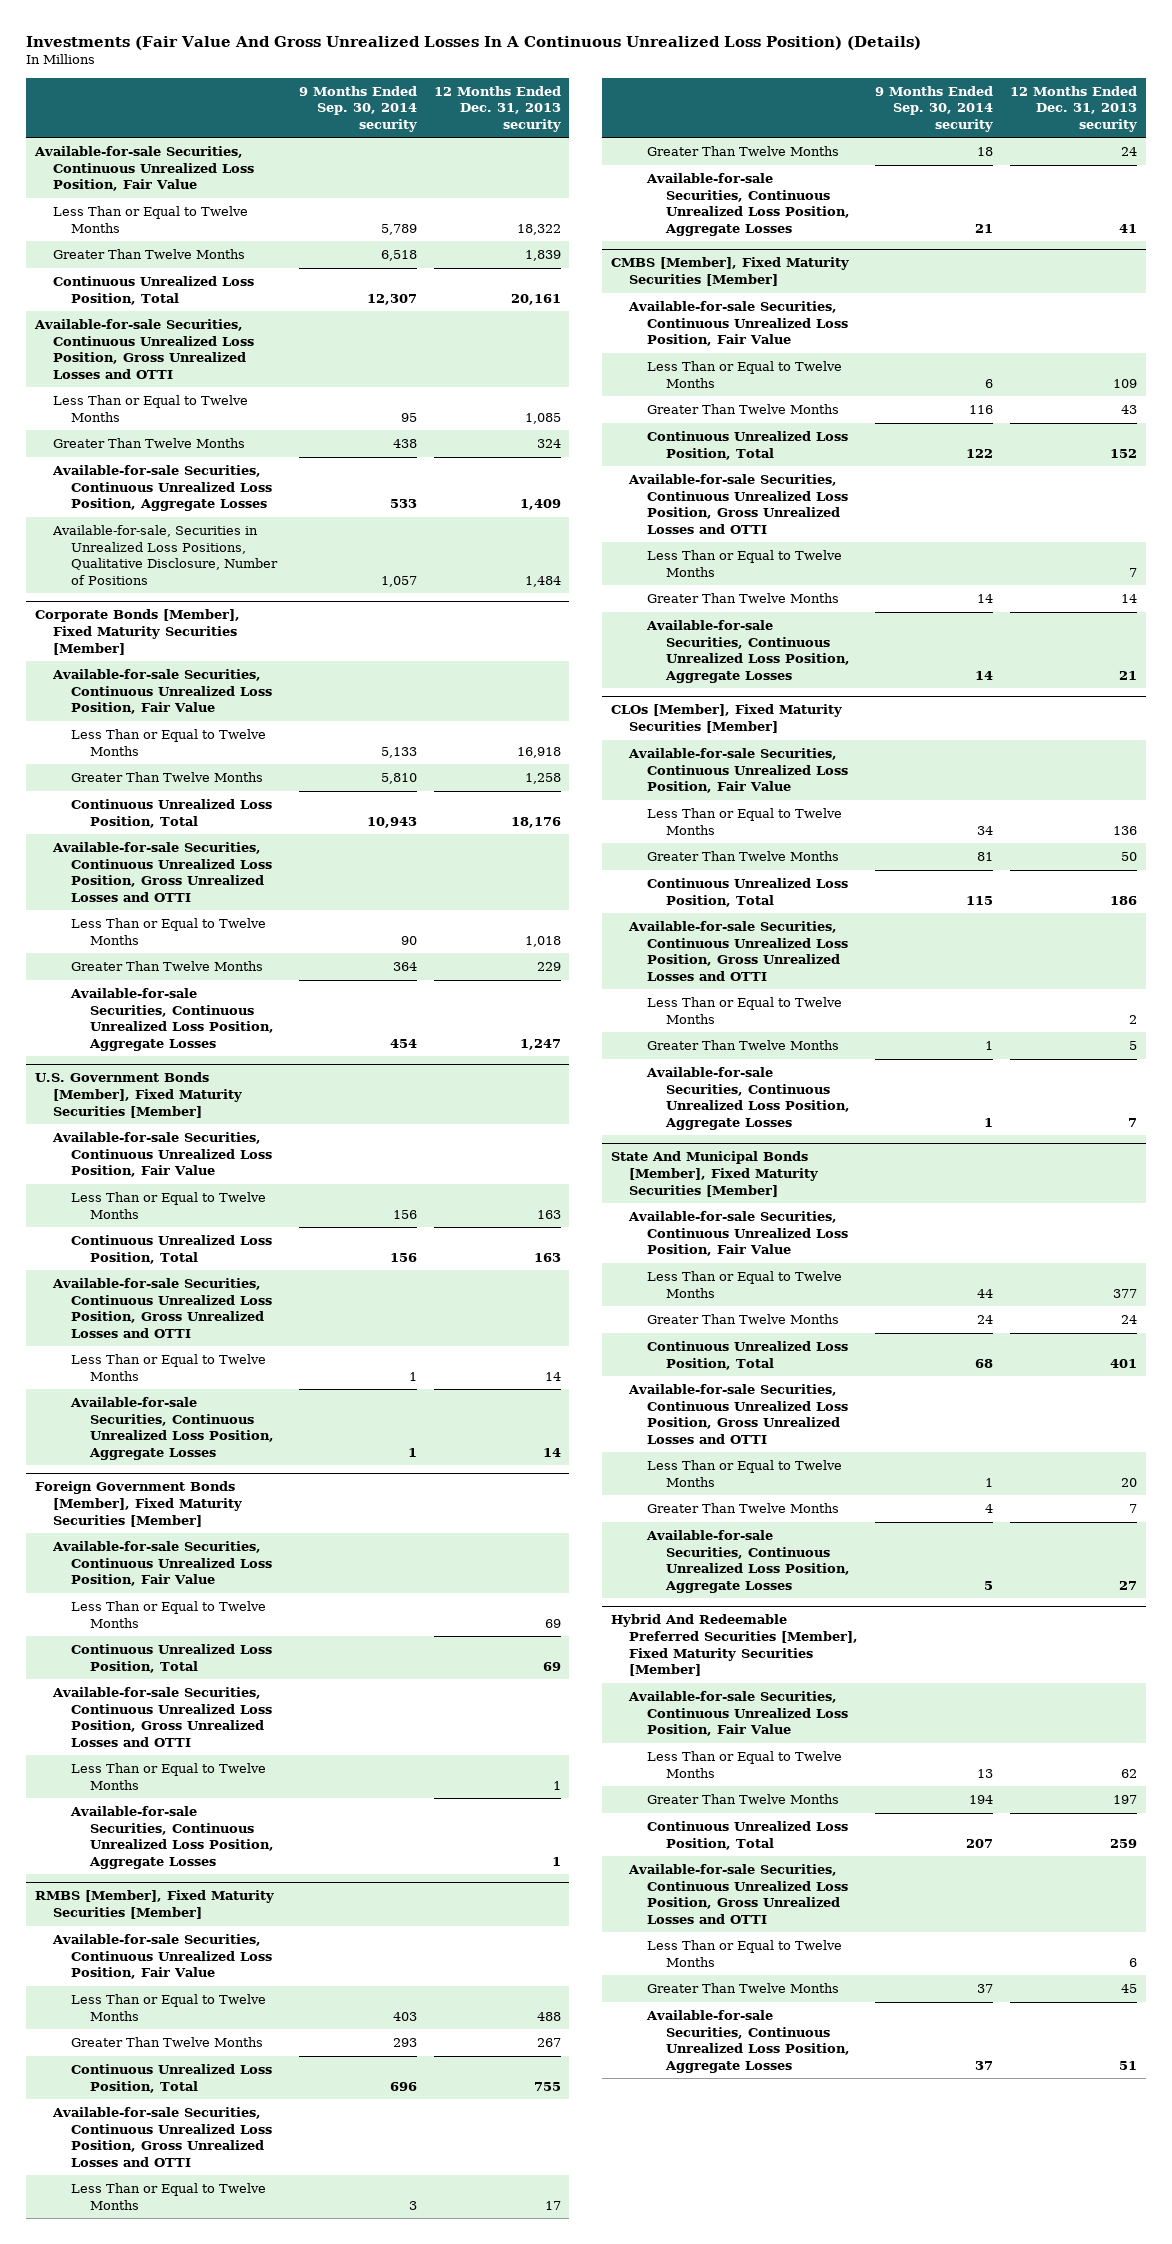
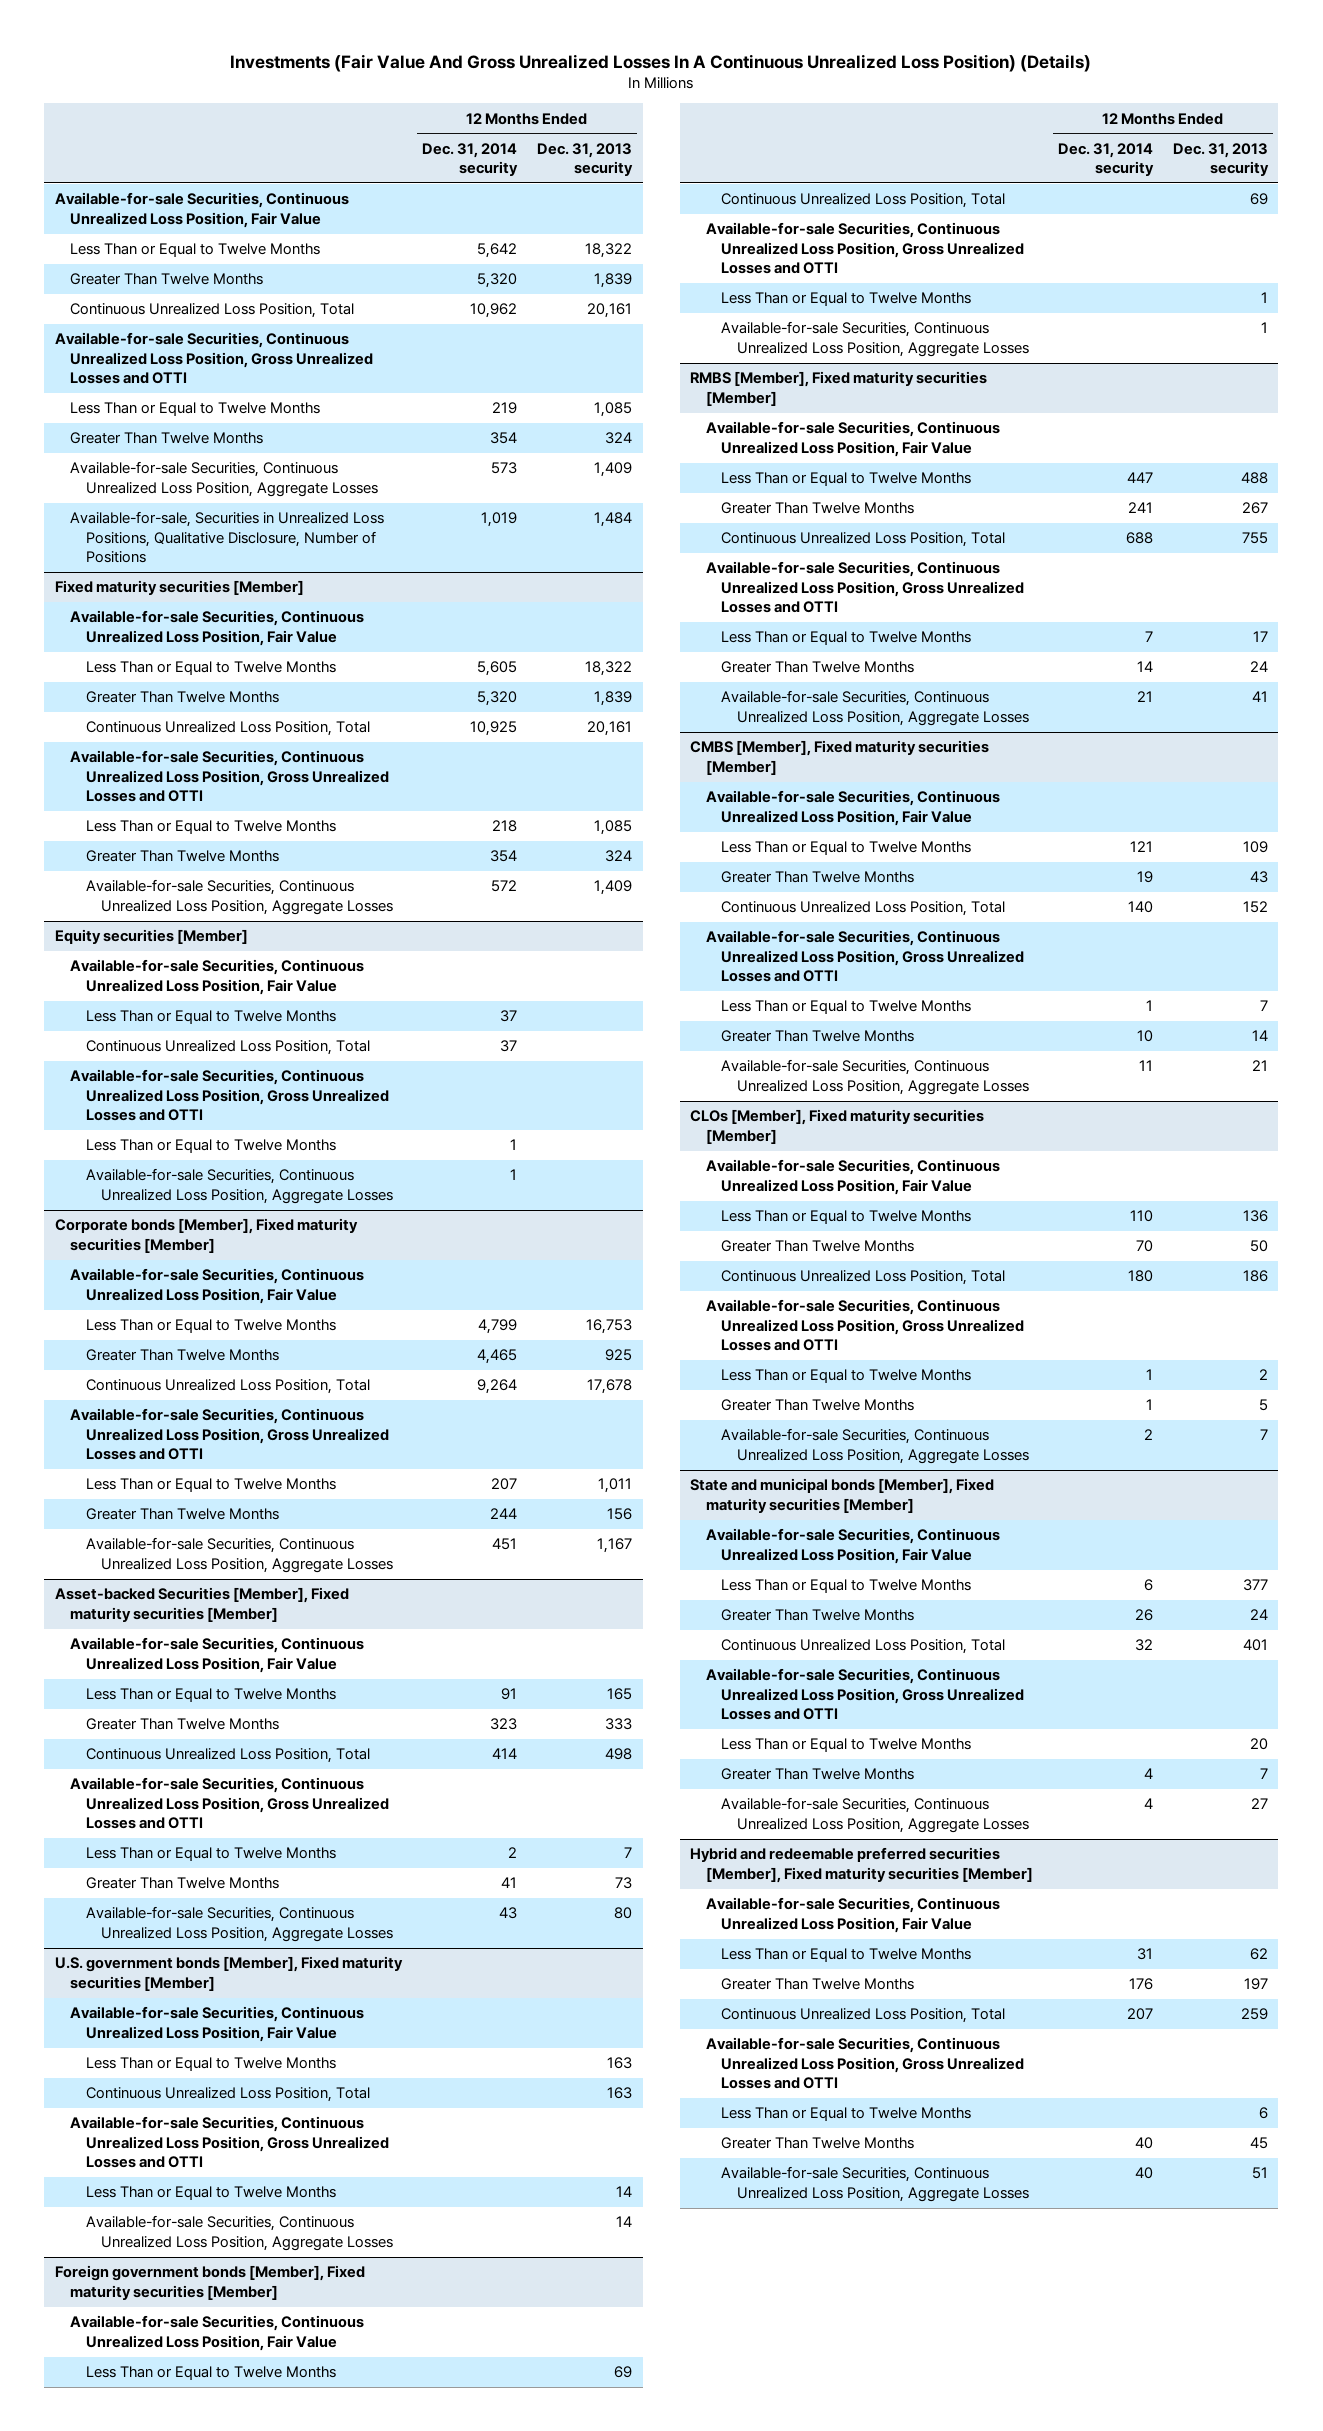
- | 9 Months Ended Sep. 30, 2014 security | 12 Months Ended Dec. 31, 2013 security
+ | 12 Months Ended Dec. 31, 2014 security | 12 Months Ended Dec. 31, 2013 security
- Corporate Bonds [Member], Fixed Maturity Securities [Member]
+ Fixed maturity securities [Member]
- Less Than or Equal to Twelve Months | 5,133 | 16,918
- Greater Than Twelve Months | 5,810 | 1,258
- Continuous Unrealized Loss Position, Total | 10,943 | 18,176
+ Less Than or Equal to Twelve Months | 5,605 | 18,322
+ Greater Than Twelve Months | 5,320 | 1,839
+ Continuous Unrealized Loss Position, Total | 10,925 | 20,161
- Less Than or Equal to Twelve Months | 90 | 1,018
- Greater Than Twelve Months | 364 | 229
- Available-for-sale Securities, Continuous Unrealized Loss Position, Aggregate Losses | 454 | 1,247
- U.S. Government Bonds [Member], Fixed Maturity Securities [Member]
+ Less Than or Equal to Twelve Months | 218 | 1,085
+ Greater Than Twelve Months | 354 | 324
+ Available-for-sale Securities, Continuous Unrealized Loss Position, Aggregate Losses | 572 | 1,409
+ Equity securities [Member]
+ Less Than or Equal to Twelve Months | 37 |
+ Continuous Unrealized Loss Position, Total | 37 |
+ Available-for-sale Securities, Continuous Unrealized Loss Position, Gross Unrealized Losses and OTTI
+ Less Than or Equal to Twelve Months | 1 |
+ Available-for-sale Securities, Continuous Unrealized Loss Position, Aggregate Losses | 1 |
+ Corporate bonds [Member], Fixed maturity securities [Member]
+ Available-for-sale Securities, Continuous Unrealized Loss Position, Fair Value
+ Less Than or Equal to Twelve Months | 4,799 | 16,753
+ Greater Than Twelve Months | 4,465 | 925
+ Continuous Unrealized Loss Position, Total | 9,264 | 17,678
+ Available-for-sale Securities, Continuous Unrealized Loss Position, Gross Unrealized Losses and OTTI
+ Less Than or Equal to Twelve Months | 207 | 1,011
+ Greater Than Twelve Months | 244 | 156
+ Available-for-sale Securities, Continuous Unrealized Loss Position, Aggregate Losses | 451 | 1,167
+ Asset-backed Securities [Member], Fixed maturity securities [Member]
+ Available-for-sale Securities, Continuous Unrealized Loss Position, Fair Value
+ Less Than or Equal to Twelve Months | 91 | 165
+ Greater Than Twelve Months | 323 | 333
+ Continuous Unrealized Loss Position, Total | 414 | 498
+ Available-for-sale Securities, Continuous Unrealized Loss Position, Gross Unrealized Losses and OTTI
+ Less Than or Equal to Twelve Months | 2 | 7
+ Greater Than Twelve Months | 41 | 73
+ Available-for-sale Securities, Continuous Unrealized Loss Position, Aggregate Losses | 43 | 80
+ U.S. government bonds [Member], Fixed maturity securities [Member]
+ Available-for-sale Securities, Continuous Unrealized Loss Position, Fair Value
- Foreign Government Bonds [Member], Fixed Maturity Securities [Member]
+ Foreign government bonds [Member], Fixed maturity securities [Member]
- RMBS [Member], Fixed Maturity Securities [Member]
+ RMBS [Member], Fixed maturity securities [Member]
- CMBS [Member], Fixed Maturity Securities [Member]
+ CMBS [Member], Fixed maturity securities [Member]
- CLOs [Member], Fixed Maturity Securities [Member]
+ CLOs [Member], Fixed maturity securities [Member]
- State And Municipal Bonds [Member], Fixed Maturity Securities [Member]
+ State and municipal bonds [Member], Fixed maturity securities [Member]
- Hybrid And Redeemable Preferred Securities [Member], Fixed Maturity Securities [Member]
+ Hybrid and redeemable preferred securities [Member], Fixed maturity securities [Member]

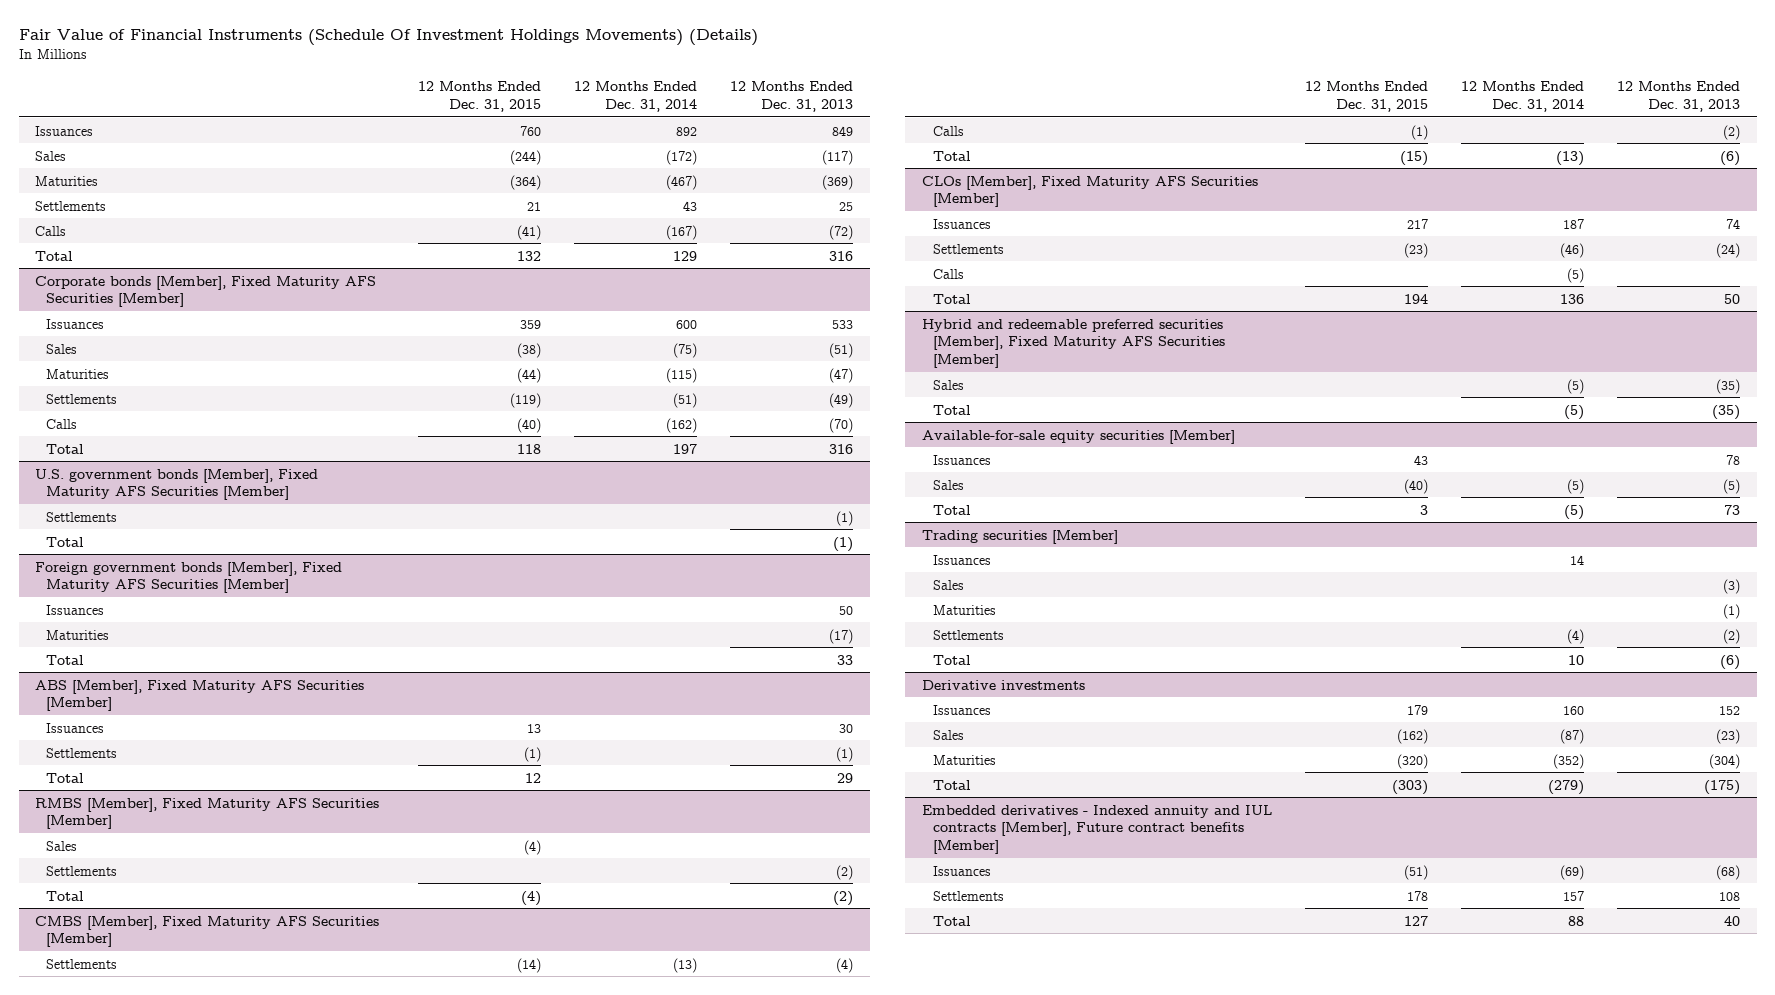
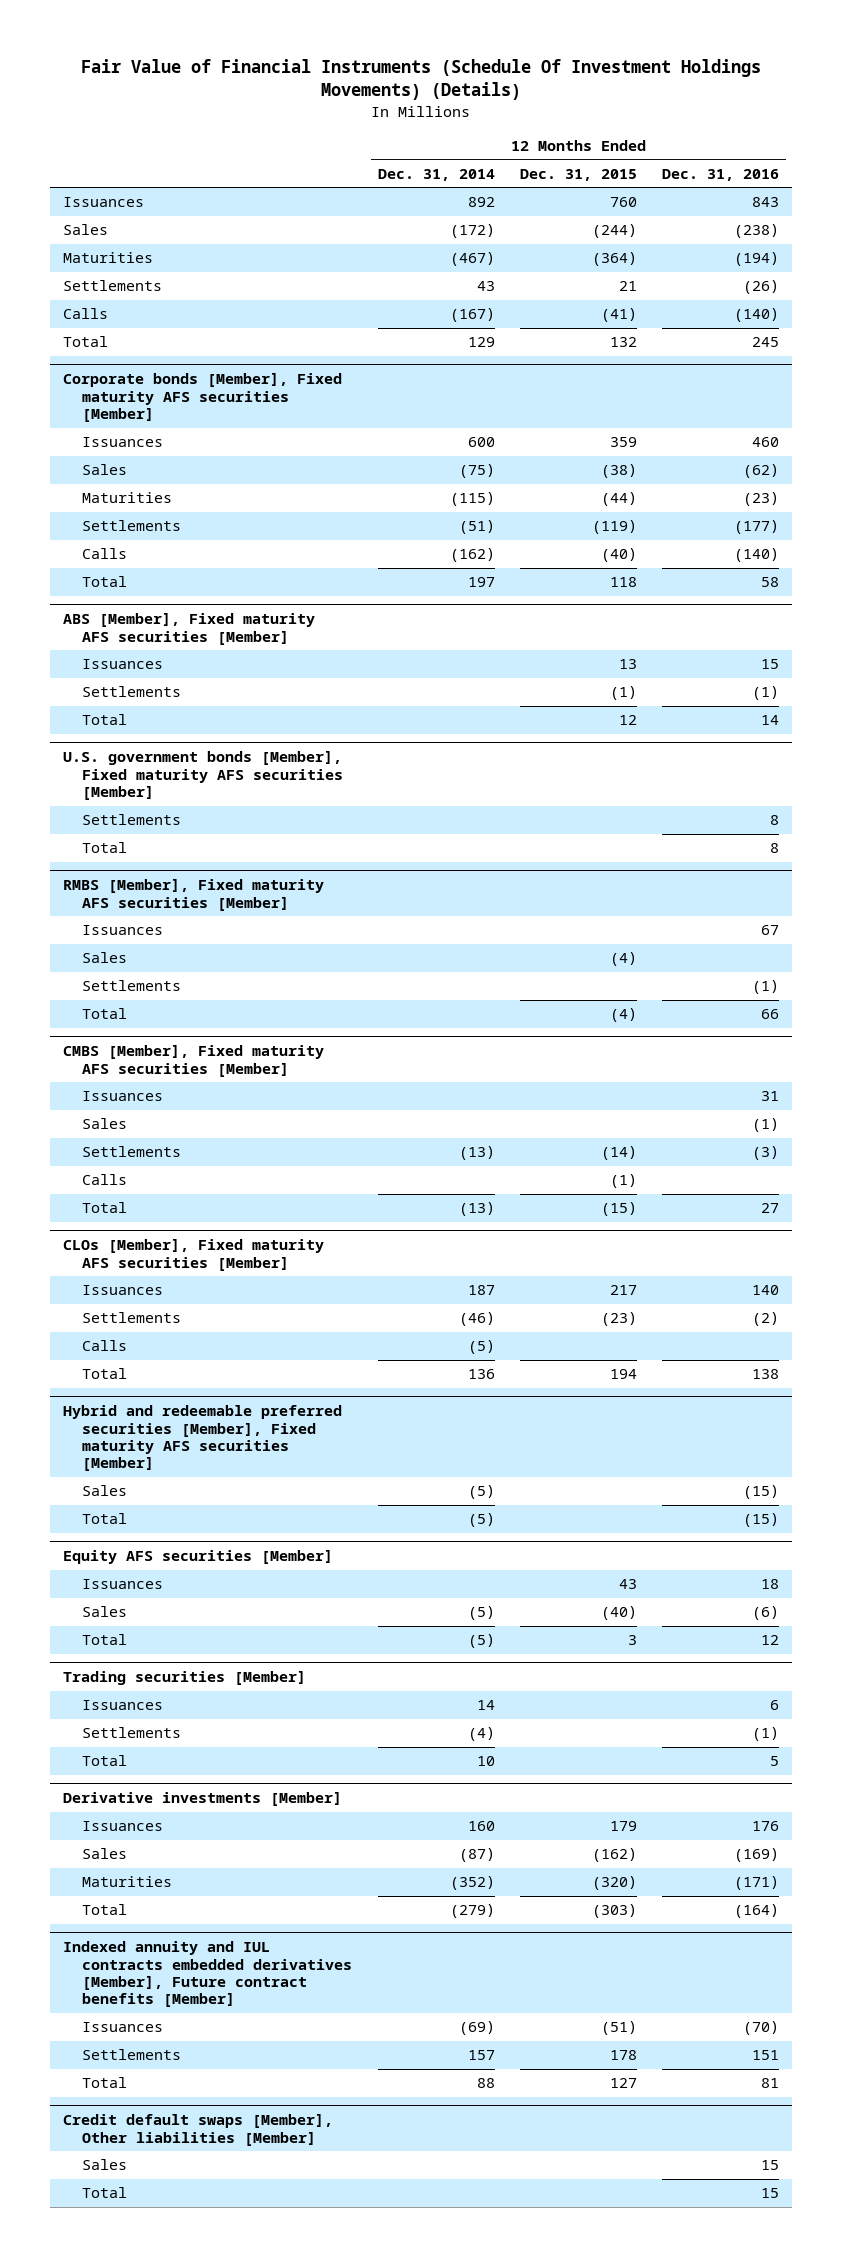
- | 12 Months Ended Dec. 31, 2015 | 12 Months Ended Dec. 31, 2014 | 12 Months Ended Dec. 31, 2013
+ | 12 Months Ended Dec. 31, 2014 | 12 Months Ended Dec. 31, 2015 | 12 Months Ended Dec. 31, 2016
- Corporate bonds [Member], Fixed Maturity AFS Securities [Member]
+ Corporate bonds [Member], Fixed maturity AFS securities [Member]
- U.S. government bonds [Member], Fixed Maturity AFS Securities [Member]
- Settlements | | | (1)
- Total | | | (1)
- Foreign government bonds [Member], Fixed Maturity AFS Securities [Member]
- Issuances | | | 50
- Maturities | | | (17)
- Total | | | 33
- ABS [Member], Fixed Maturity AFS Securities [Member]
+ ABS [Member], Fixed maturity AFS securities [Member]
- RMBS [Member], Fixed Maturity AFS Securities [Member]
+ U.S. government bonds [Member], Fixed maturity AFS securities [Member]
+ Settlements | | | 8
+ Total | | | 8
+ RMBS [Member], Fixed maturity AFS securities [Member]
+ Issuances | | | 67
- CMBS [Member], Fixed Maturity AFS Securities [Member]
+ CMBS [Member], Fixed maturity AFS securities [Member]
+ Issuances | | | 31
+ Sales | | | (1)
- CLOs [Member], Fixed Maturity AFS Securities [Member]
+ CLOs [Member], Fixed maturity AFS securities [Member]
- Hybrid and redeemable preferred securities [Member], Fixed Maturity AFS Securities [Member]
+ Hybrid and redeemable preferred securities [Member], Fixed maturity AFS securities [Member]
- Available-for-sale equity securities [Member]
+ Equity AFS securities [Member]
@ Trading securities [Member]
- Sales | | | (3)
- Maturities | | | (1)
- Derivative investments
+ Derivative investments [Member]
- Embedded derivatives - Indexed annuity and IUL contracts [Member], Future contract benefits [Member]
+ Indexed annuity and IUL contracts embedded derivatives [Member], Future contract benefits [Member]
+ Credit default swaps [Member], Other liabilities [Member]
+ Sales | | | 15
+ Total | | | 15

